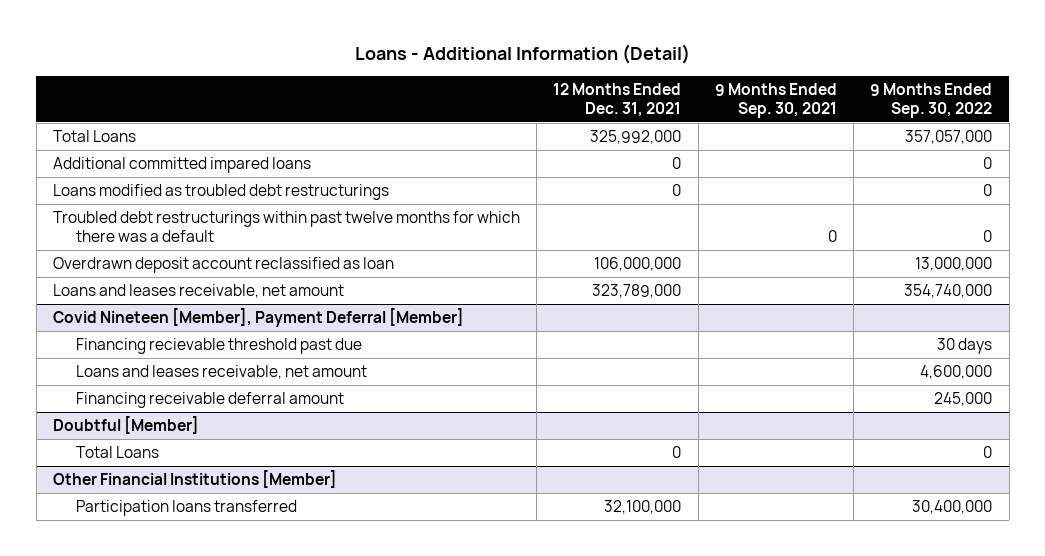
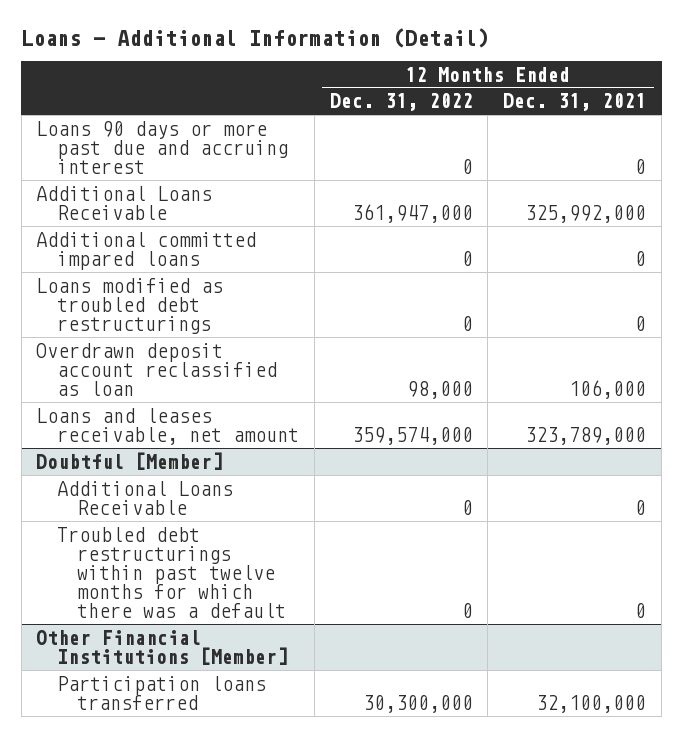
- | 12 Months Ended Dec. 31, 2021 | 9 Months Ended Sep. 30, 2021 | 9 Months Ended Sep. 30, 2022
+ | 12 Months Ended Dec. 31, 2022 | 12 Months Ended Dec. 31, 2021
- Total Loans | 325,992,000 | | 357,057,000
+ Loans 90 days or more past due and accruing interest | 0 | 0
+ Additional Loans Receivable | 361,947,000 | 325,992,000
- Troubled debt restructurings within past twelve months for which there was a default | | 0 | 0
- Overdrawn deposit account reclassified as loan | 106,000,000 | | 13,000,000
+ Overdrawn deposit account reclassified as loan | 98,000 | 106,000
- Covid Nineteen [Member], Payment Deferral [Member]
- Financing recievable threshold past due | | | 30 days
- Loans and leases receivable, net amount | | | 4,600,000
- Financing receivable deferral amount | | | 245,000
@ Doubtful [Member]
- Total Loans | 0 | | 0
+ Additional Loans Receivable | 0 | 0
+ Troubled debt restructurings within past twelve months for which there was a default | 0 | 0

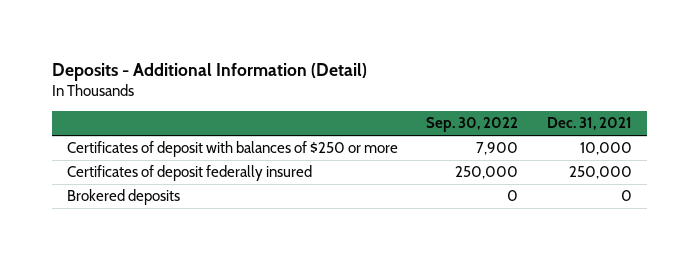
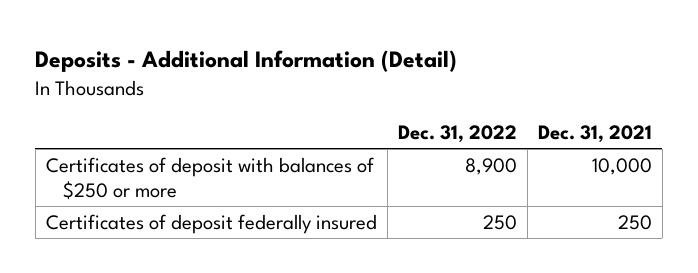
- | Sep. 30, 2022 | Dec. 31, 2021
+ | Dec. 31, 2022 | Dec. 31, 2021
- Certificates of deposit federally insured | 250,000 | 250,000
- Brokered deposits | 0 | 0
+ Certificates of deposit federally insured | 250 | 250

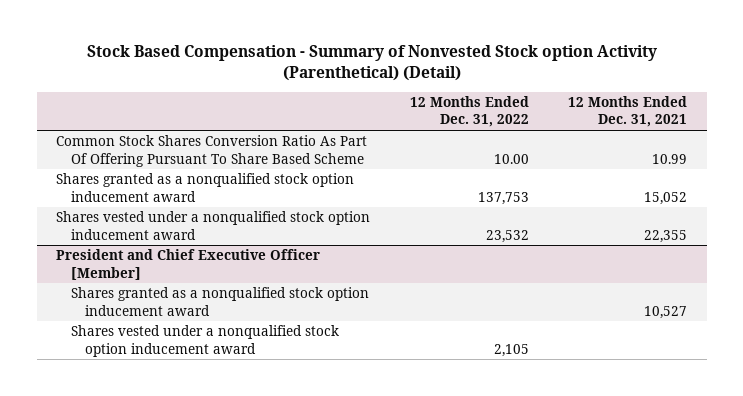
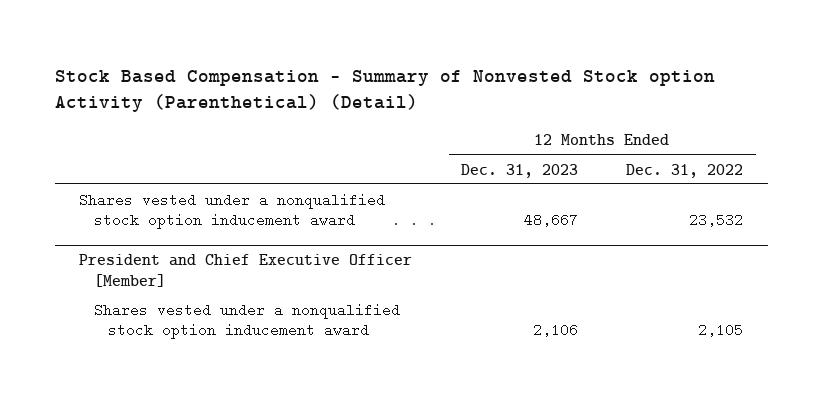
- | 12 Months Ended Dec. 31, 2022 | 12 Months Ended Dec. 31, 2021
+ | 12 Months Ended Dec. 31, 2023 | 12 Months Ended Dec. 31, 2022
- Common Stock Shares Conversion Ratio As Part Of Offering Pursuant To Share Based Scheme | 10.00 | 10.99
- Shares granted as a nonqualified stock option inducement award | 137,753 | 15,052
@ President and Chief Executive Officer [Member]
- Shares granted as a nonqualified stock option inducement award | | 10,527

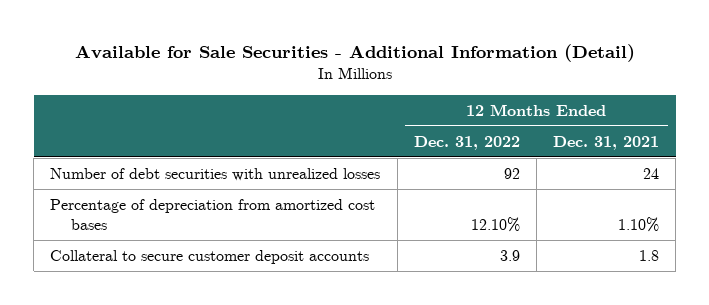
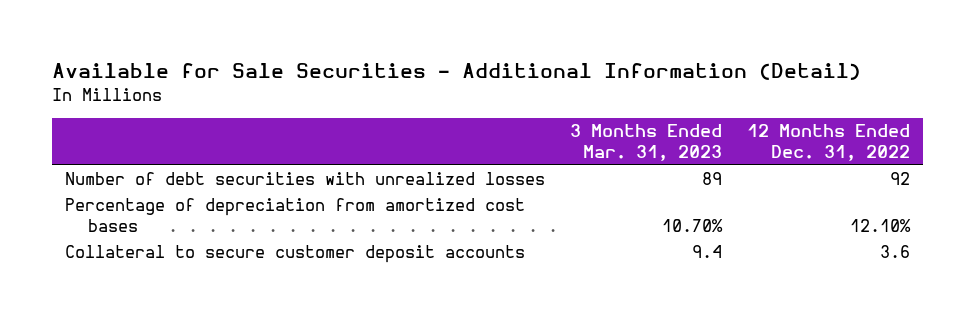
- | 12 Months Ended Dec. 31, 2022 | 12 Months Ended Dec. 31, 2021
+ | 3 Months Ended Mar. 31, 2023 | 12 Months Ended Dec. 31, 2022
- Collateral to secure customer deposit accounts | 3.9 | 1.8
+ Collateral to secure customer deposit accounts | 9.4 | 3.6

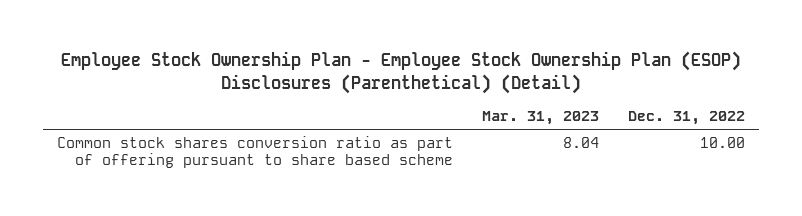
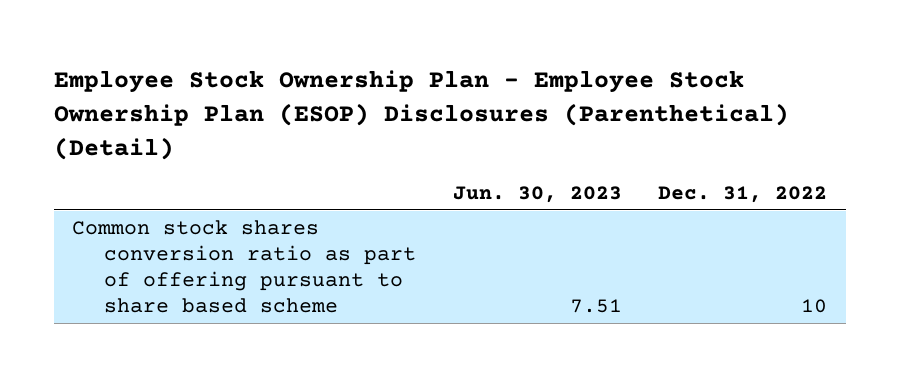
- | Mar. 31, 2023 | Dec. 31, 2022
+ | Jun. 30, 2023 | Dec. 31, 2022
- Common stock shares conversion ratio as part of offering pursuant to share based scheme | 8.04 | 10.00
+ Common stock shares conversion ratio as part of offering pursuant to share based scheme | 7.51 | 10

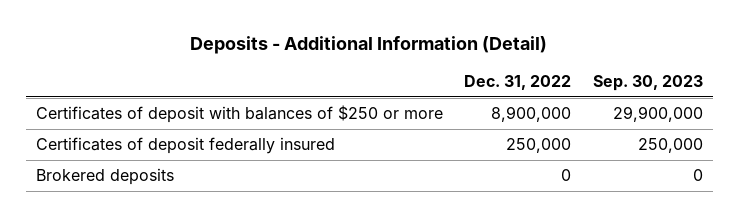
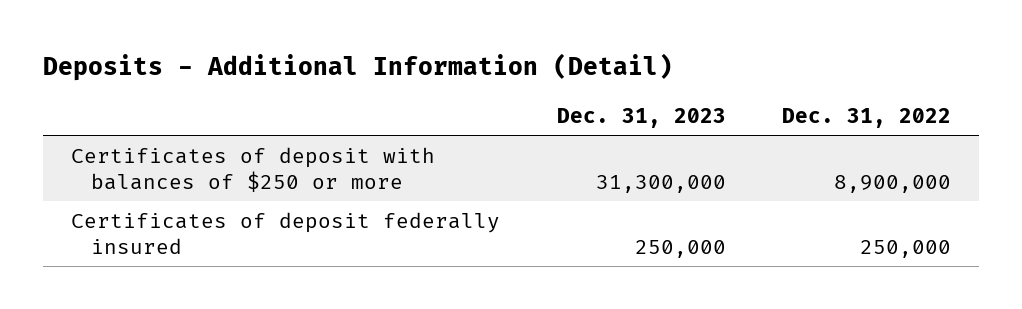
- | Dec. 31, 2022 | Sep. 30, 2023
+ | Dec. 31, 2023 | Dec. 31, 2022
- Brokered deposits | 0 | 0

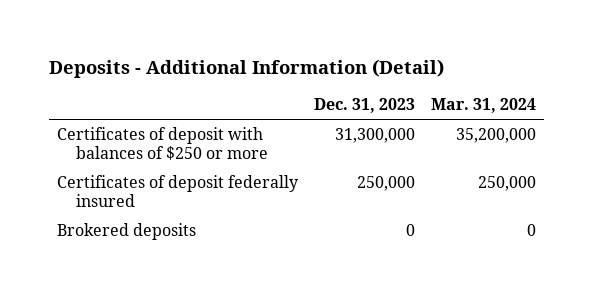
- | Dec. 31, 2023 | Dec. 31, 2022
+ | Dec. 31, 2023 | Mar. 31, 2024
+ Brokered deposits | 0 | 0

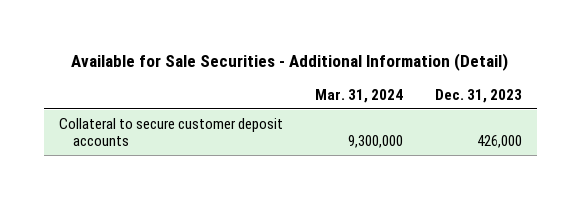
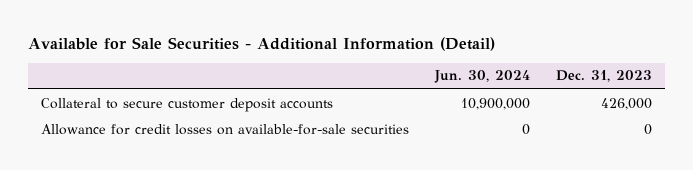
- | Mar. 31, 2024 | Dec. 31, 2023
+ | Jun. 30, 2024 | Dec. 31, 2023
+ Allowance for credit losses on available-for-sale securities | 0 | 0

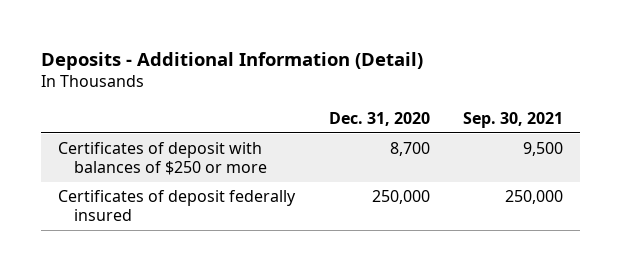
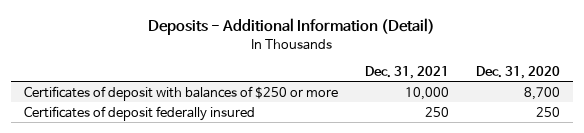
- | Dec. 31, 2020 | Sep. 30, 2021
+ | Dec. 31, 2021 | Dec. 31, 2020
- Certificates of deposit federally insured | 250,000 | 250,000
+ Certificates of deposit federally insured | 250 | 250

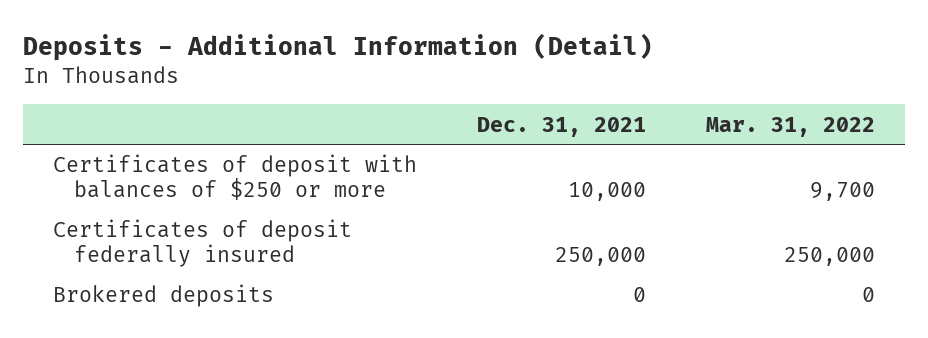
- | Dec. 31, 2021 | Dec. 31, 2020
+ | Dec. 31, 2021 | Mar. 31, 2022
- Certificates of deposit federally insured | 250 | 250
+ Certificates of deposit federally insured | 250,000 | 250,000
+ Brokered deposits | 0 | 0

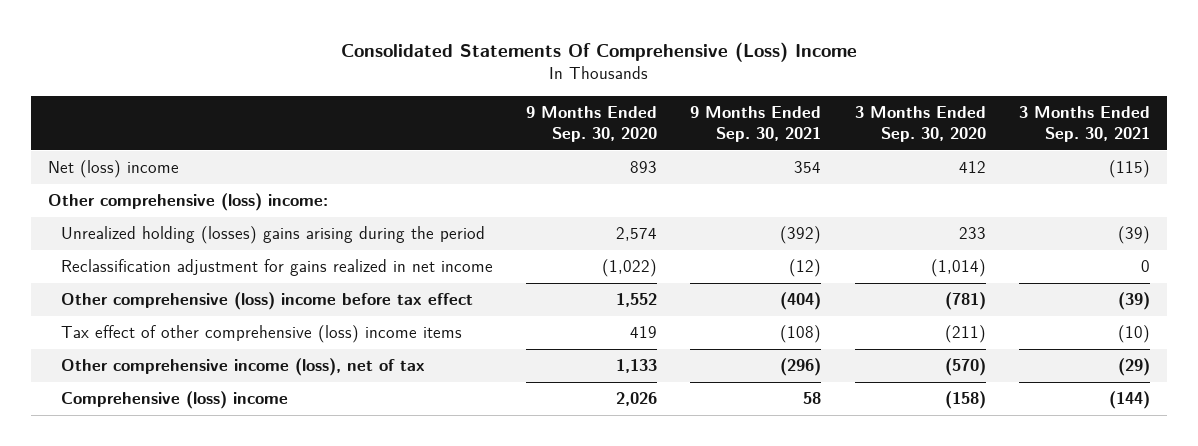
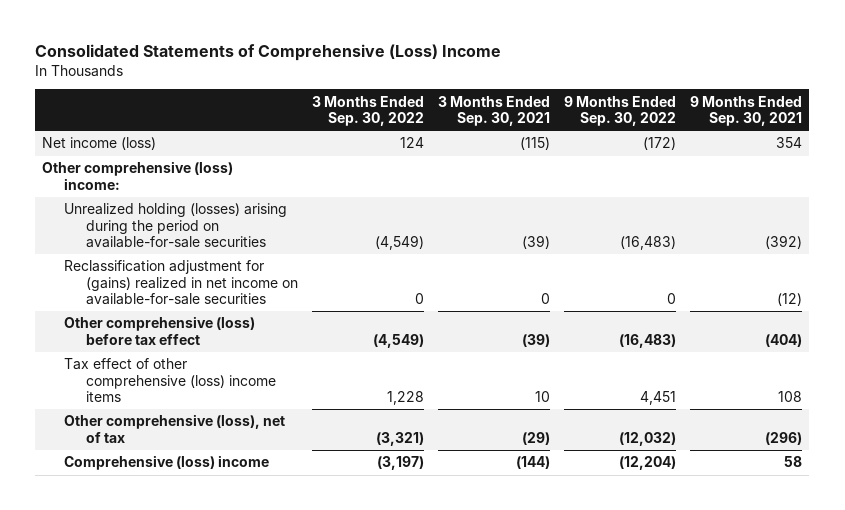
- Consolidated Statements Of Comprehensive (Loss) Income
+ Consolidated Statements of Comprehensive (Loss) Income
- | 9 Months Ended Sep. 30, 2020 | 9 Months Ended Sep. 30, 2021 | 3 Months Ended Sep. 30, 2020 | 3 Months Ended Sep. 30, 2021
+ | 3 Months Ended Sep. 30, 2022 | 3 Months Ended Sep. 30, 2021 | 9 Months Ended Sep. 30, 2022 | 9 Months Ended Sep. 30, 2021
- Net (loss) income | 893 | 354 | 412 | (115)
+ Net income (loss) | 124 | (115) | (172) | 354
- Unrealized holding (losses) gains arising during the period | 2,574 | (392) | 233 | (39)
- Reclassification adjustment for gains realized in net income | (1,022) | (12) | (1,014) | 0
- Other comprehensive (loss) income before tax effect | 1,552 | (404) | (781) | (39)
- Tax effect of other comprehensive (loss) income items | 419 | (108) | (211) | (10)
- Other comprehensive income (loss), net of tax | 1,133 | (296) | (570) | (29)
+ Unrealized holding (losses) arising during the period on available-for-sale securities | (4,549) | (39) | (16,483) | (392)
+ Reclassification adjustment for (gains) realized in net income on available-for-sale securities | 0 | 0 | 0 | (12)
+ Other comprehensive (loss) before tax effect | (4,549) | (39) | (16,483) | (404)
+ Tax effect of other comprehensive (loss) income items | 1,228 | 10 | 4,451 | 108
+ Other comprehensive (loss), net of tax | (3,321) | (29) | (12,032) | (296)

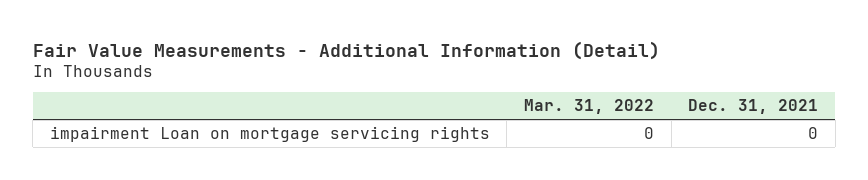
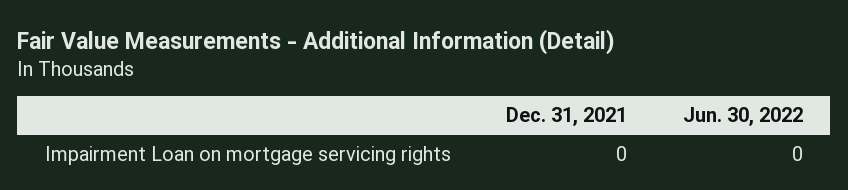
- | Mar. 31, 2022 | Dec. 31, 2021
+ | Dec. 31, 2021 | Jun. 30, 2022
- impairment Loan on mortgage servicing rights | 0 | 0
+ Impairment Loan on mortgage servicing rights | 0 | 0

